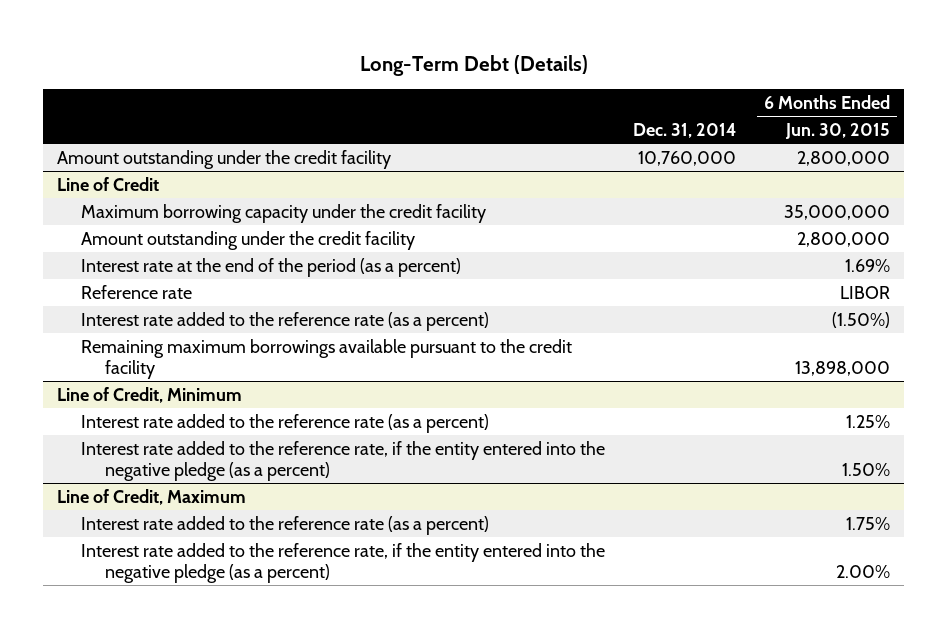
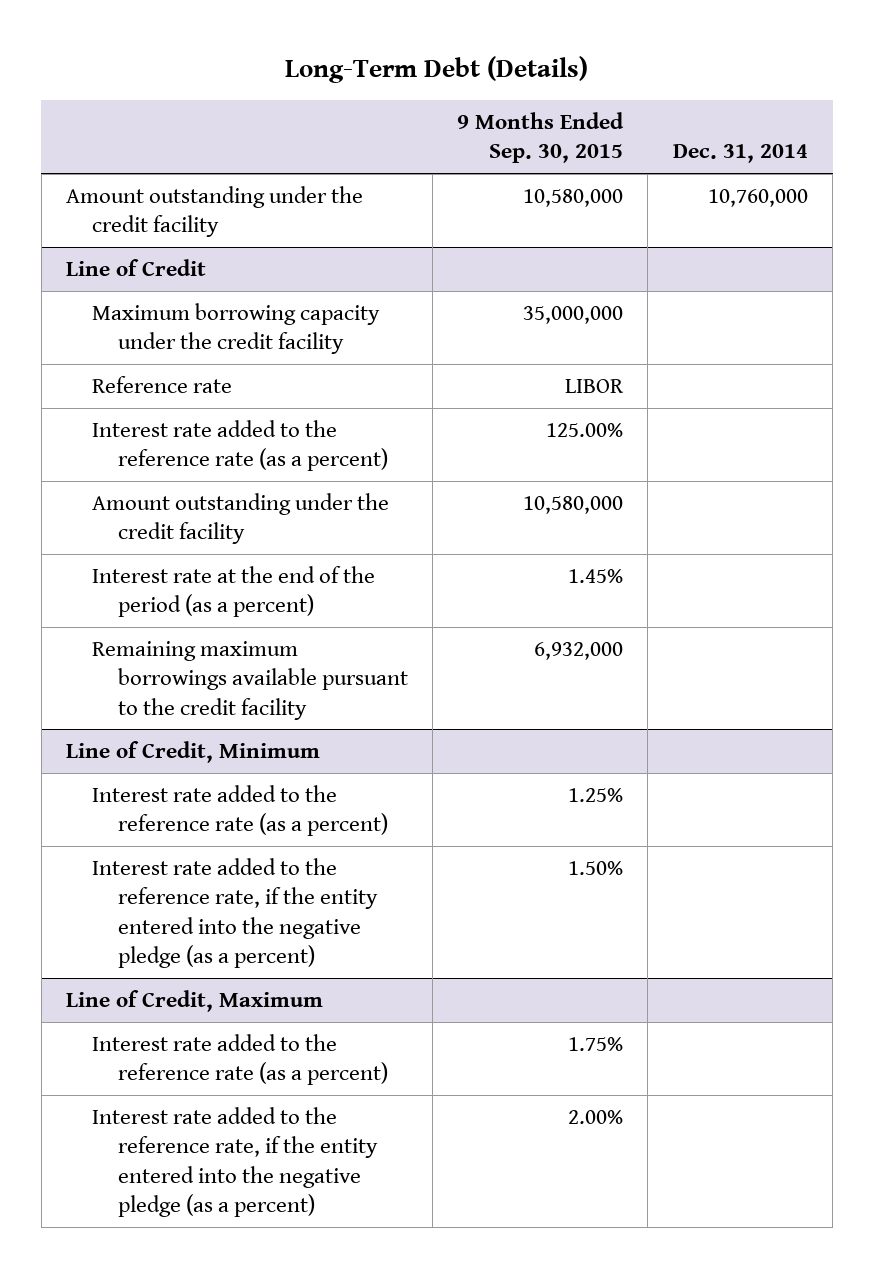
- | Dec. 31, 2014 | 6 Months Ended Jun. 30, 2015
+ | 9 Months Ended Sep. 30, 2015 | Dec. 31, 2014
@ Line of Credit
moved down: Amount outstanding under the credit facility | 10,580,000 |
moved down: Interest rate at the end of the period (as a percent) | 1.45% |

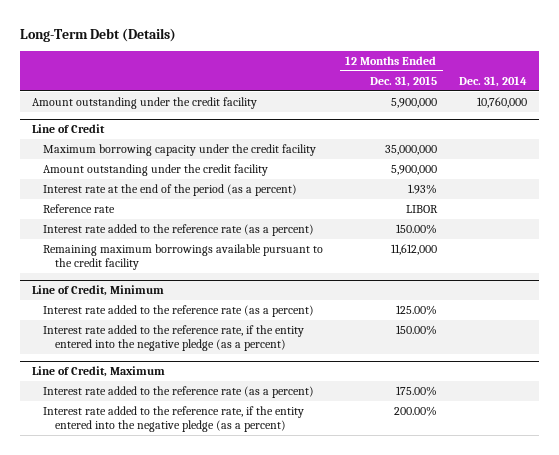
- | 9 Months Ended Sep. 30, 2015 | Dec. 31, 2014
+ | 12 Months Ended Dec. 31, 2015 | Dec. 31, 2014
@ Line of Credit
moved down: Reference rate | LIBOR |
moved down: Interest rate added to the reference rate (as a percent) | 150.00% |

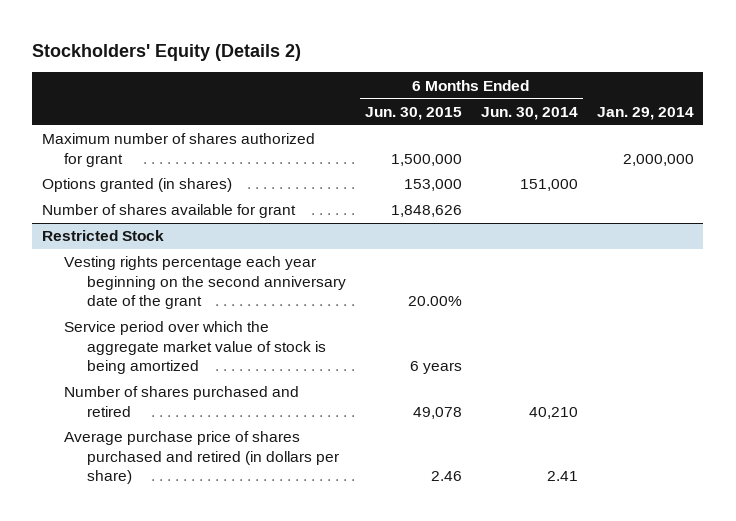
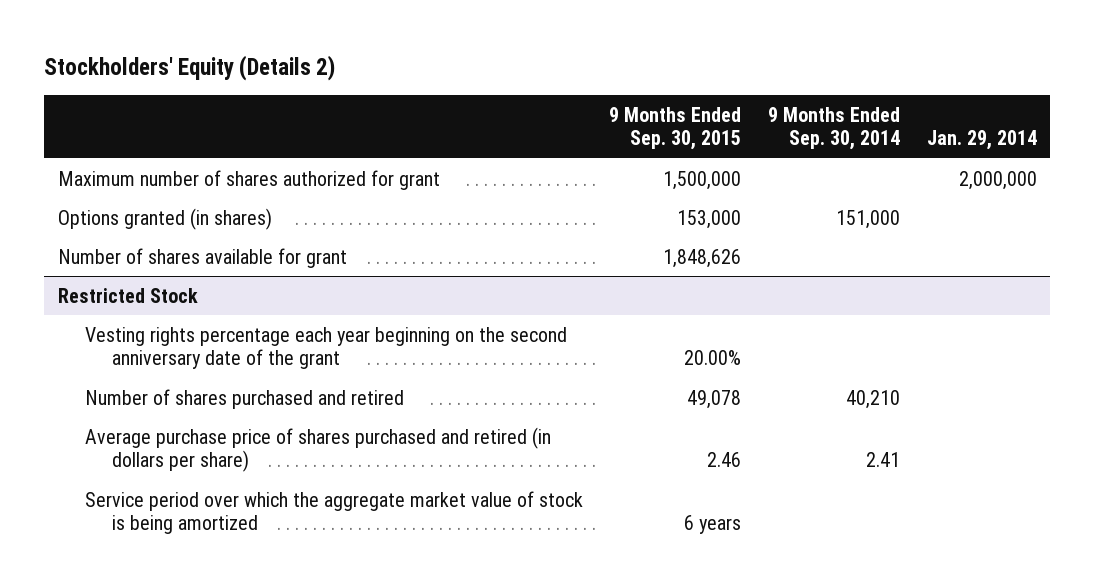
- | 6 Months Ended Jun. 30, 2015 | 6 Months Ended Jun. 30, 2014 | Jan. 29, 2014
+ | 9 Months Ended Sep. 30, 2015 | 9 Months Ended Sep. 30, 2014 | Jan. 29, 2014
@ Restricted Stock
moved down: Service period over which the aggregate market value of stock is being amortized | 6 years | |

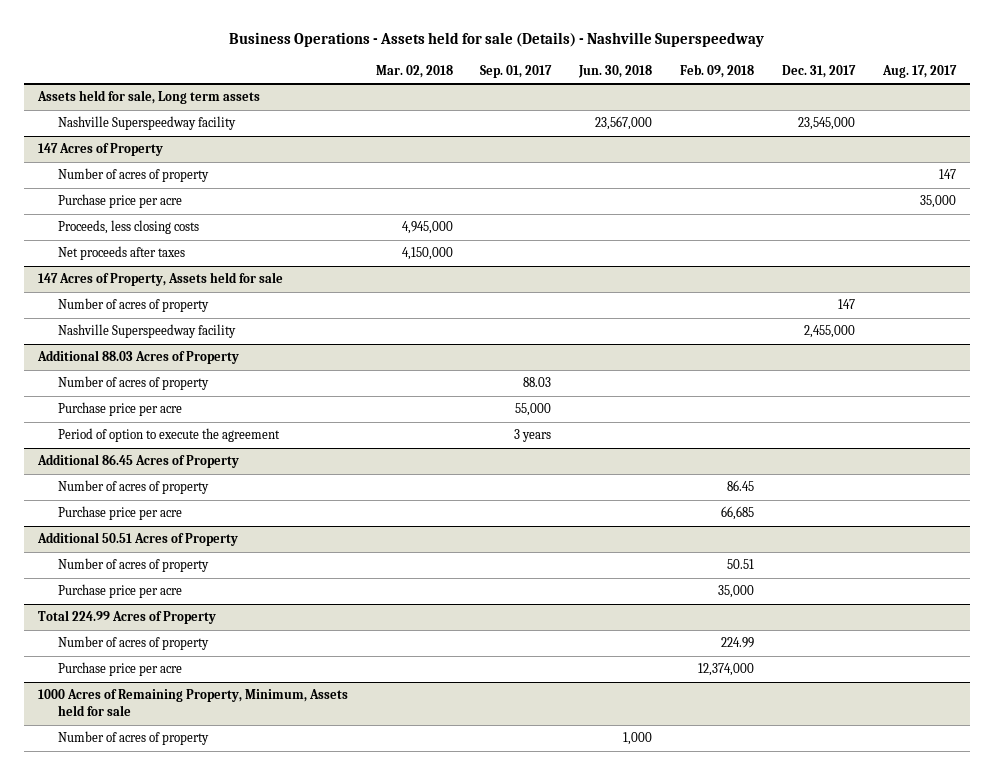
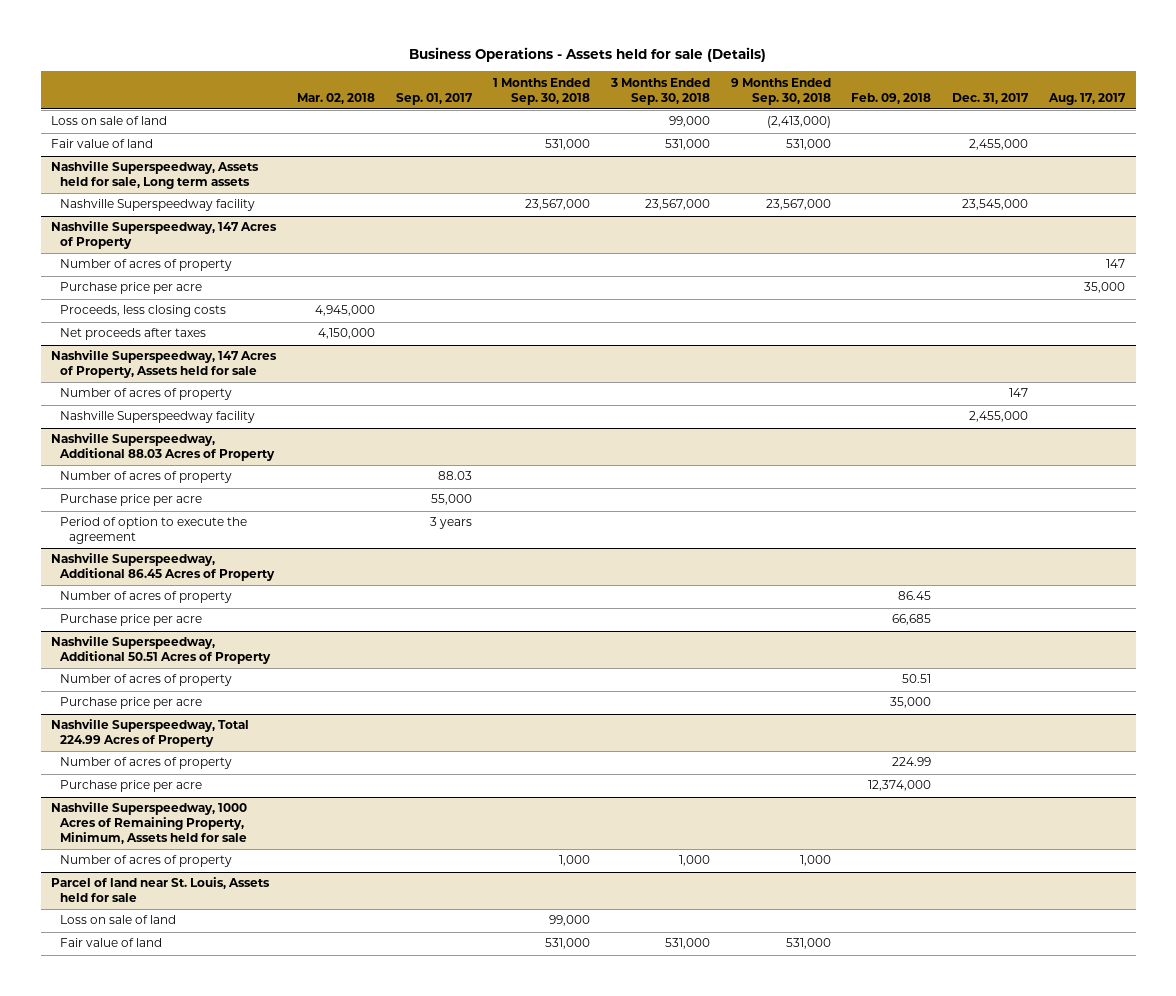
- Business Operations - Assets held for sale (Details) - Nashville Superspeedway
+ Business Operations - Assets held for sale (Details)
- | Mar. 02, 2018 | Sep. 01, 2017 | Jun. 30, 2018 | Feb. 09, 2018 | Dec. 31, 2017 | Aug. 17, 2017
+ | Mar. 02, 2018 | Sep. 01, 2017 | 1 Months Ended Sep. 30, 2018 | 3 Months Ended Sep. 30, 2018 | 9 Months Ended Sep. 30, 2018 | Feb. 09, 2018 | Dec. 31, 2017 | Aug. 17, 2017
- Assets held for sale, Long term assets
+ Loss on sale of land | | | | 99,000 | (2,413,000) | | |
+ Fair value of land | | | 531,000 | 531,000 | 531,000 | | 2,455,000 |
+ Nashville Superspeedway, Assets held for sale, Long term assets
- 147 Acres of Property
+ Nashville Superspeedway, 147 Acres of Property
- 147 Acres of Property, Assets held for sale
+ Nashville Superspeedway, 147 Acres of Property, Assets held for sale
- Additional 88.03 Acres of Property
+ Nashville Superspeedway, Additional 88.03 Acres of Property
- Additional 86.45 Acres of Property
+ Nashville Superspeedway, Additional 86.45 Acres of Property
- Additional 50.51 Acres of Property
+ Nashville Superspeedway, Additional 50.51 Acres of Property
- Total 224.99 Acres of Property
+ Nashville Superspeedway, Total 224.99 Acres of Property
- 1000 Acres of Remaining Property, Minimum, Assets held for sale
+ Nashville Superspeedway, 1000 Acres of Remaining Property, Minimum, Assets held for sale
+ Parcel of land near St. Louis, Assets held for sale
+ Loss on sale of land | | | 99,000 | | | | |
+ Fair value of land | | | 531,000 | 531,000 | 531,000 | | |

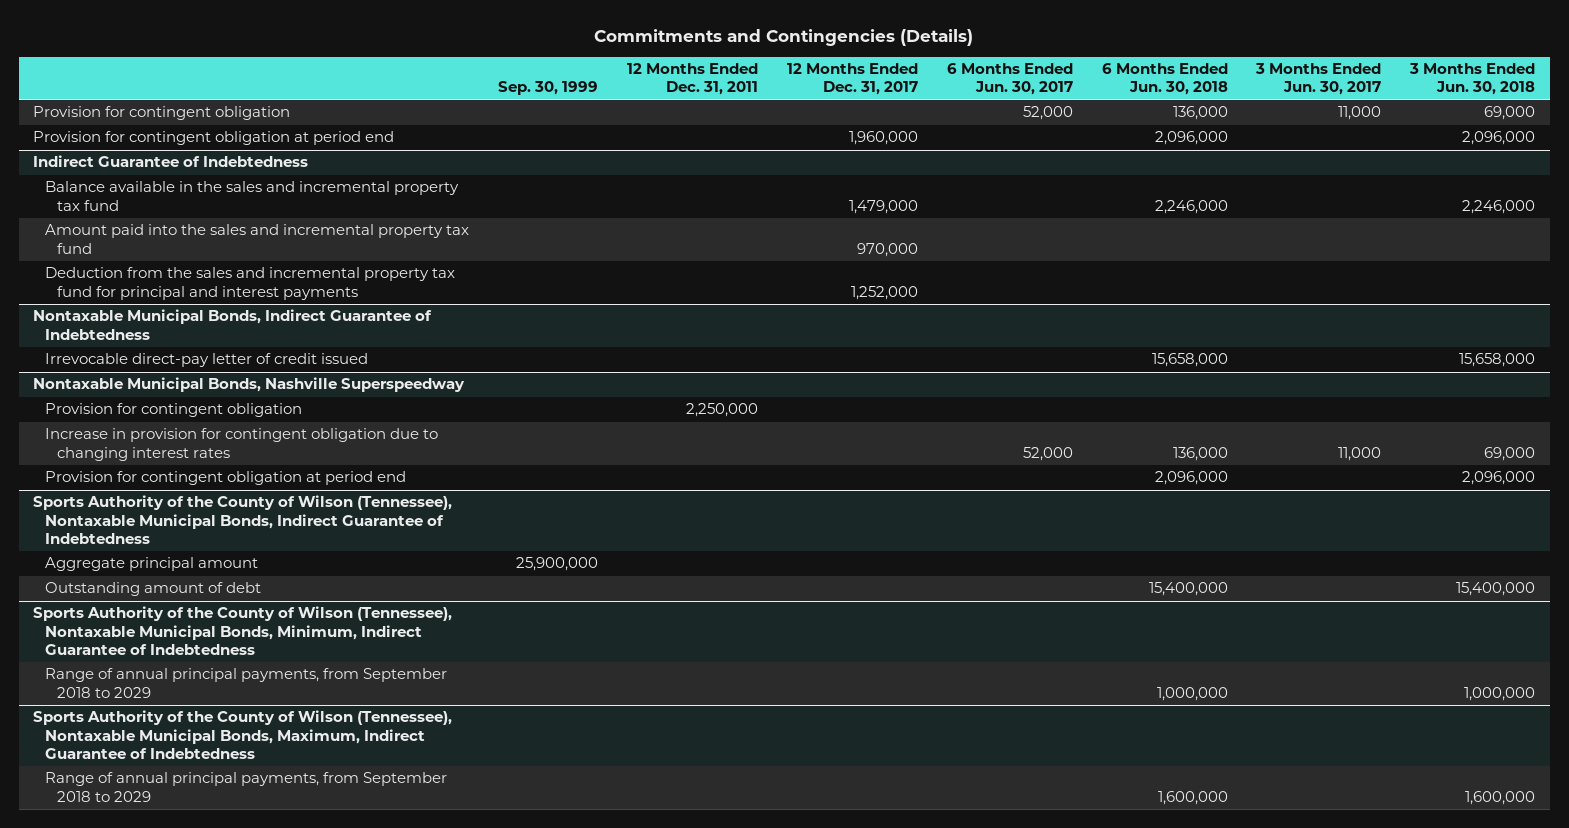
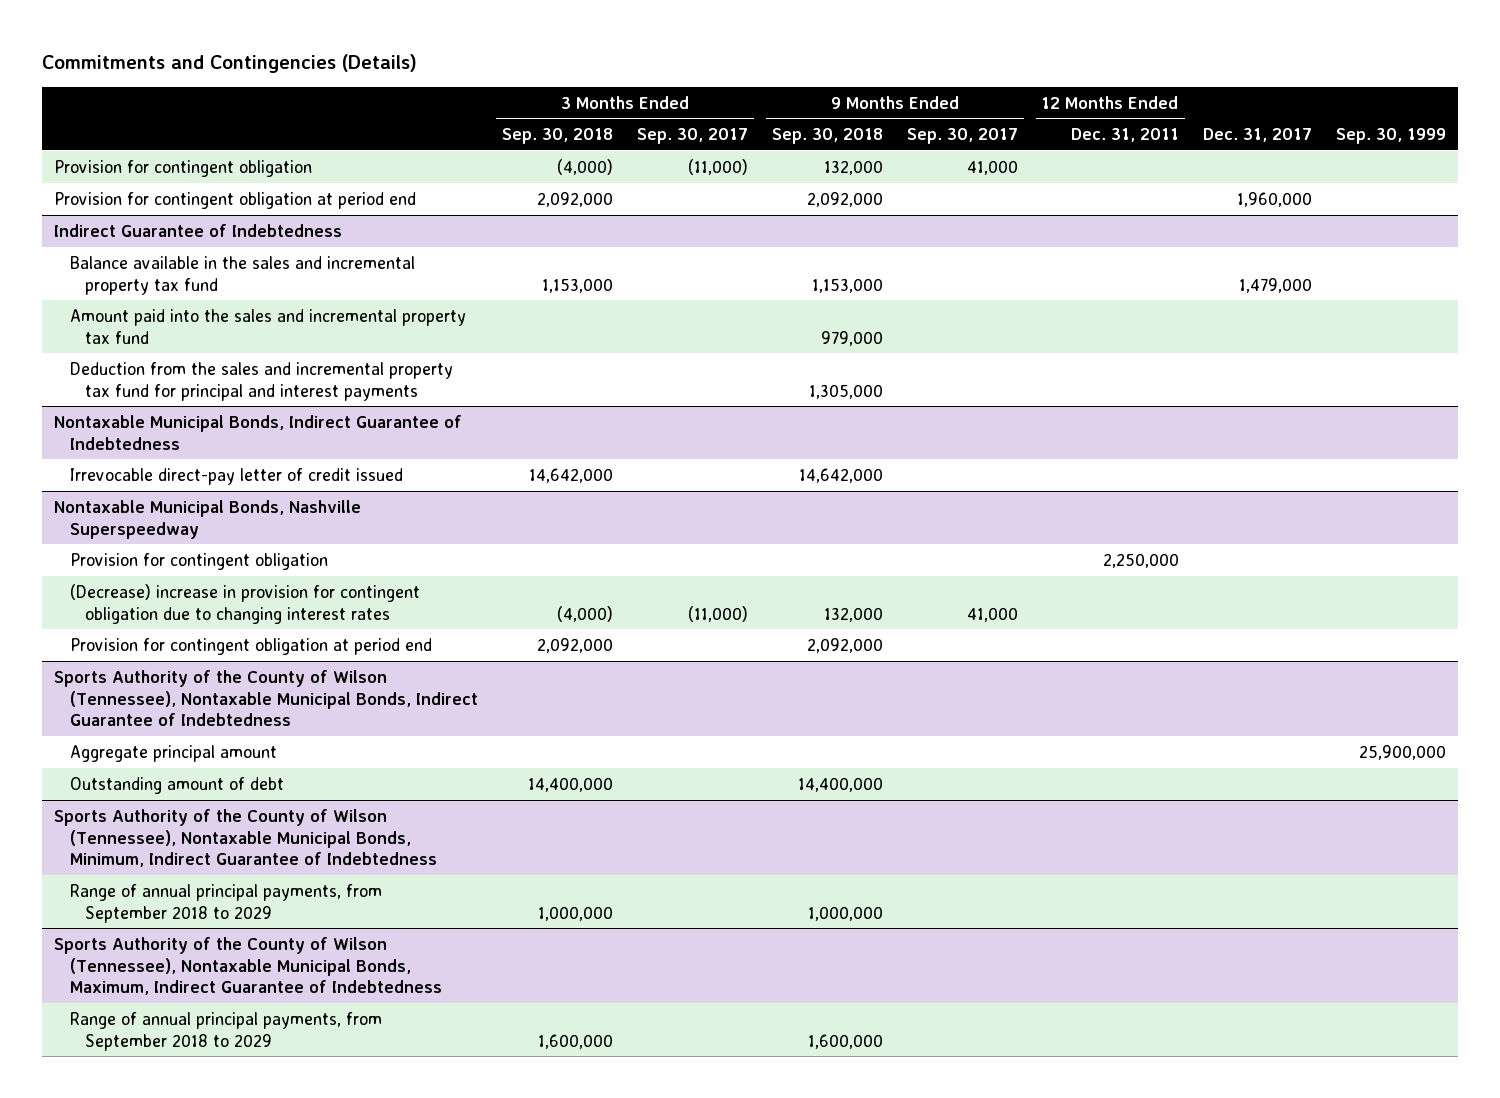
- | Sep. 30, 1999 | 12 Months Ended Dec. 31, 2011 | 12 Months Ended Dec. 31, 2017 | 6 Months Ended Jun. 30, 2017 | 6 Months Ended Jun. 30, 2018 | 3 Months Ended Jun. 30, 2017 | 3 Months Ended Jun. 30, 2018
+ | 3 Months Ended Sep. 30, 2018 | 3 Months Ended Sep. 30, 2017 | 9 Months Ended Sep. 30, 2018 | 9 Months Ended Sep. 30, 2017 | 12 Months Ended Dec. 31, 2011 | Dec. 31, 2017 | Sep. 30, 1999
@ Nontaxable Municipal Bonds, Nashville Superspeedway
- Increase in provision for contingent obligation due to changing interest rates | | | | 52,000 | 136,000 | 11,000 | 69,000
+ (Decrease) increase in provision for contingent obligation due to changing interest rates | (4,000) | (11,000) | 132,000 | 41,000 | | |

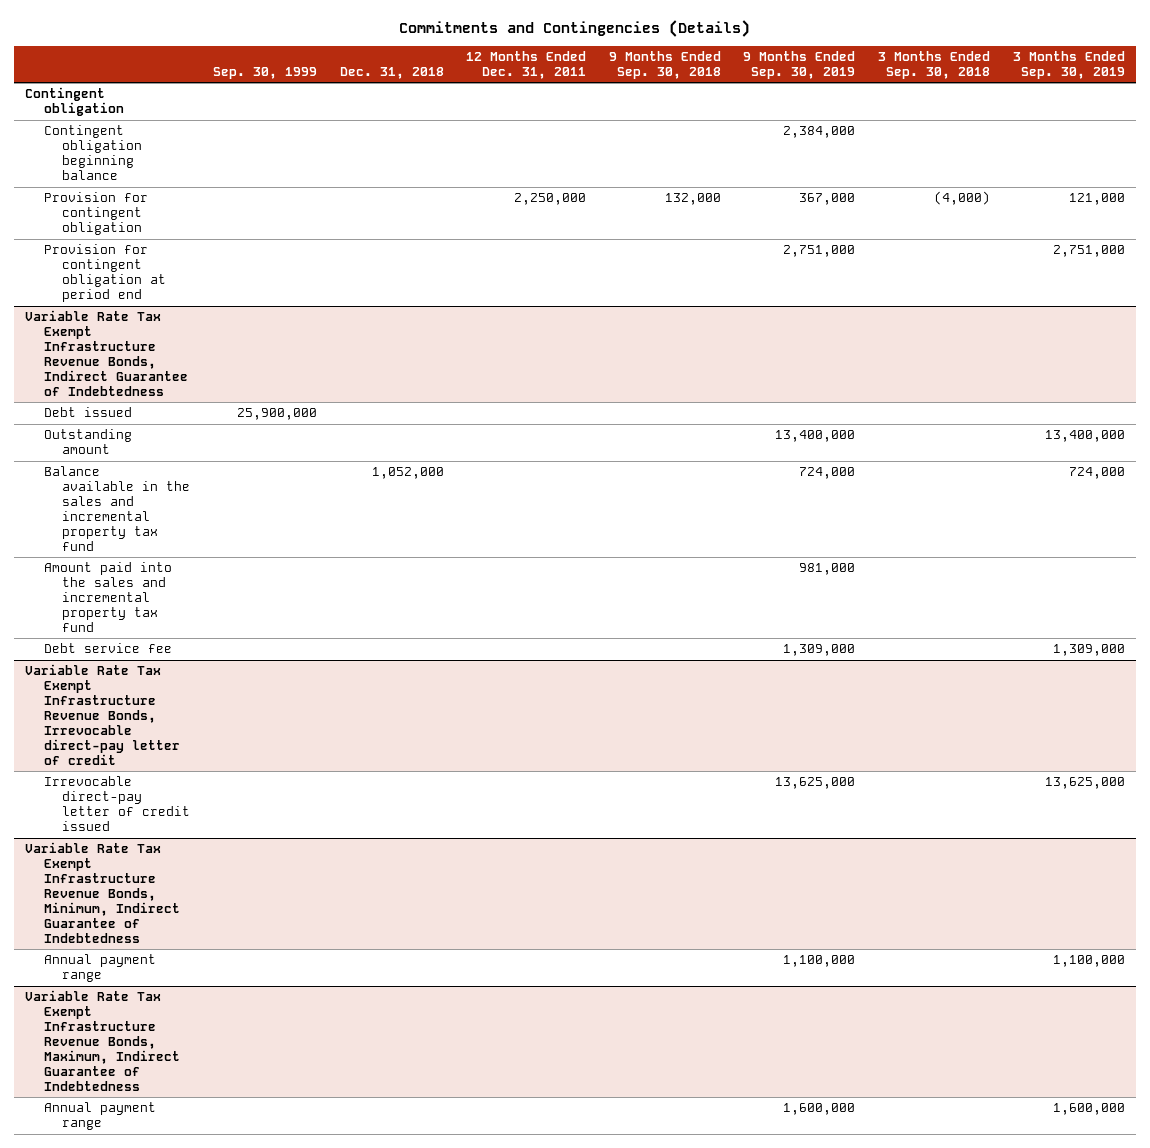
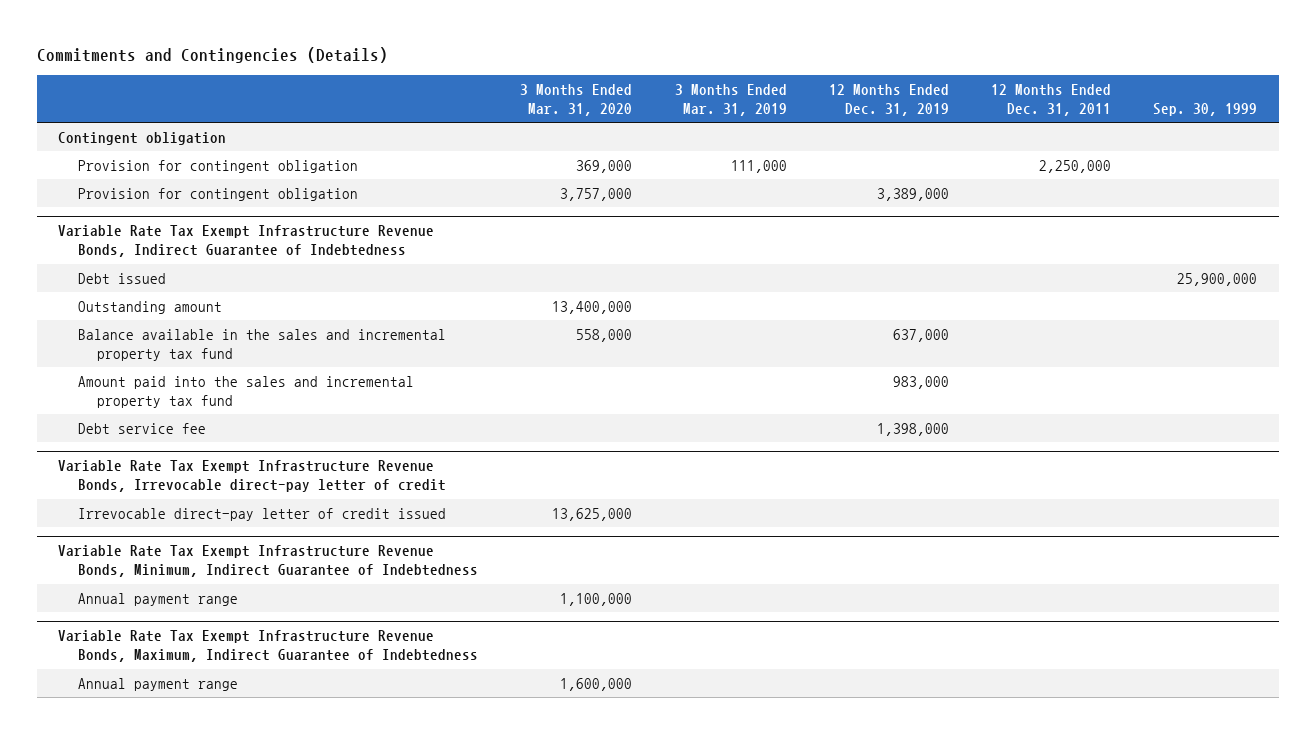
- | Sep. 30, 1999 | Dec. 31, 2018 | 12 Months Ended Dec. 31, 2011 | 9 Months Ended Sep. 30, 2018 | 9 Months Ended Sep. 30, 2019 | 3 Months Ended Sep. 30, 2018 | 3 Months Ended Sep. 30, 2019
+ | 3 Months Ended Mar. 31, 2020 | 3 Months Ended Mar. 31, 2019 | 12 Months Ended Dec. 31, 2019 | 12 Months Ended Dec. 31, 2011 | Sep. 30, 1999
- Contingent obligation beginning balance | | | | | 2,384,000 | |
- Provision for contingent obligation at period end | | | | | 2,751,000 | | 2,751,000
+ Provision for contingent obligation | 3,757,000 | | 3,389,000 | |

